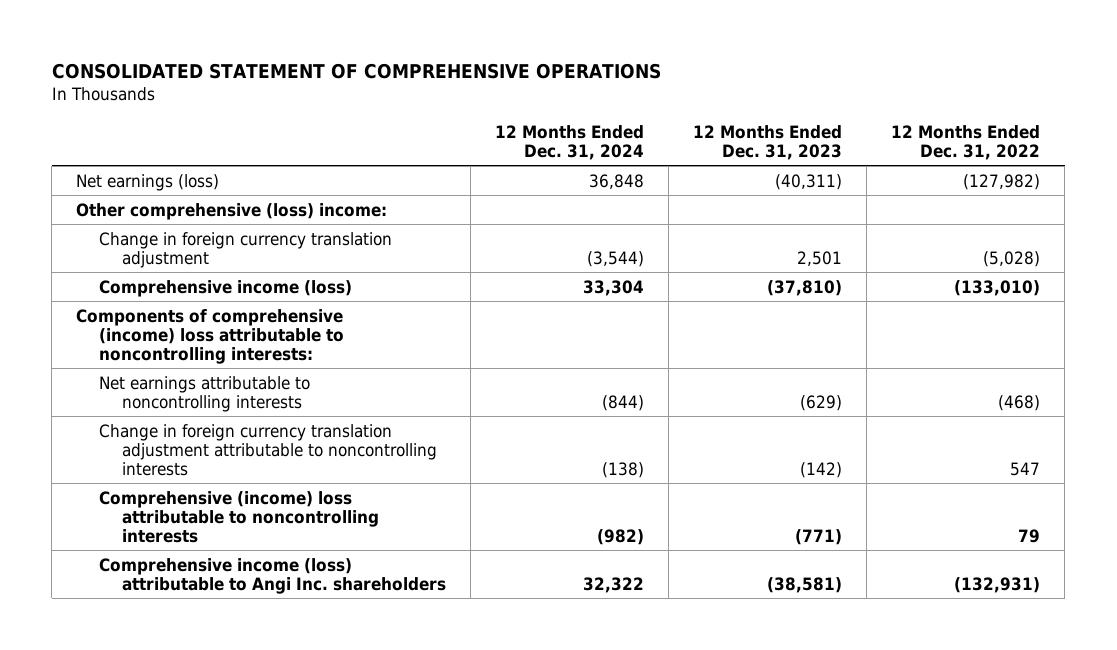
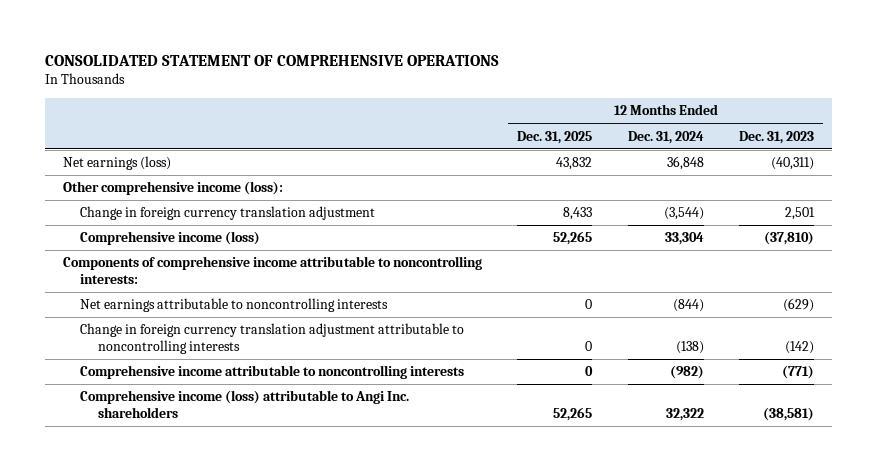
- | 12 Months Ended Dec. 31, 2024 | 12 Months Ended Dec. 31, 2023 | 12 Months Ended Dec. 31, 2022
+ | 12 Months Ended Dec. 31, 2025 | 12 Months Ended Dec. 31, 2024 | 12 Months Ended Dec. 31, 2023
- Other comprehensive (loss) income:
+ Other comprehensive income (loss):
- Components of comprehensive (income) loss attributable to noncontrolling interests:
+ Components of comprehensive income attributable to noncontrolling interests:
- Comprehensive (income) loss attributable to noncontrolling interests | (982) | (771) | 79
+ Comprehensive income attributable to noncontrolling interests | 0 | (982) | (771)

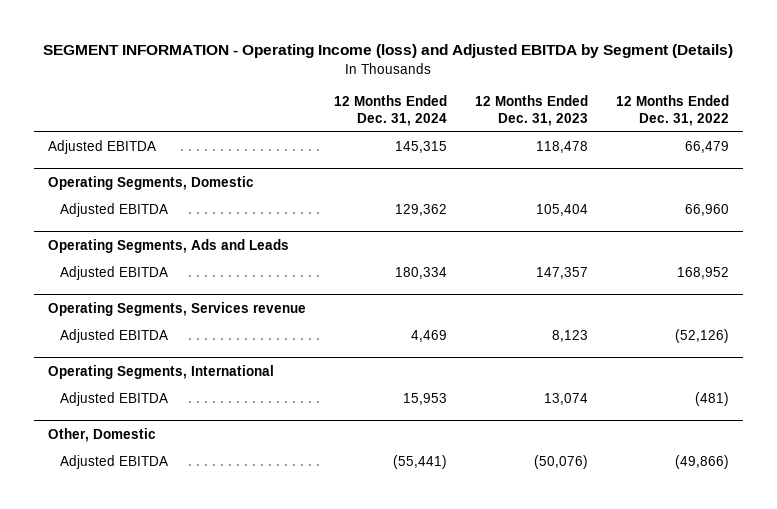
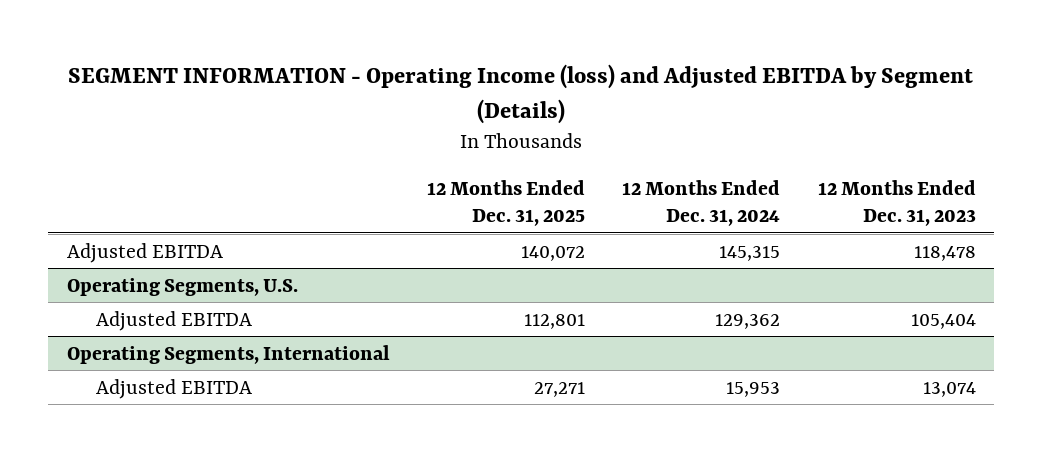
- | 12 Months Ended Dec. 31, 2024 | 12 Months Ended Dec. 31, 2023 | 12 Months Ended Dec. 31, 2022
+ | 12 Months Ended Dec. 31, 2025 | 12 Months Ended Dec. 31, 2024 | 12 Months Ended Dec. 31, 2023
- Operating Segments, Domestic
+ Operating Segments, U.S.
- Operating Segments, Ads and Leads
- Adjusted EBITDA | 180,334 | 147,357 | 168,952
- Operating Segments, Services revenue
- Adjusted EBITDA | 4,469 | 8,123 | (52,126)
- Other, Domestic
- Adjusted EBITDA | (55,441) | (50,076) | (49,866)

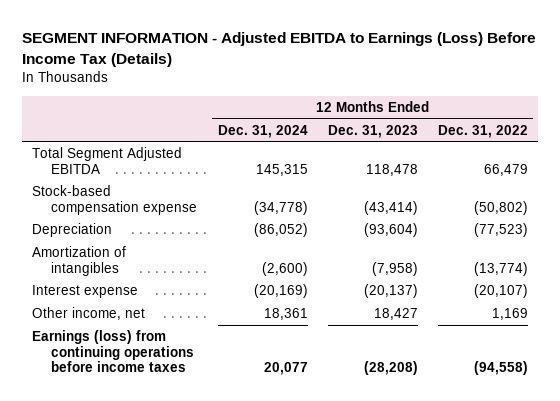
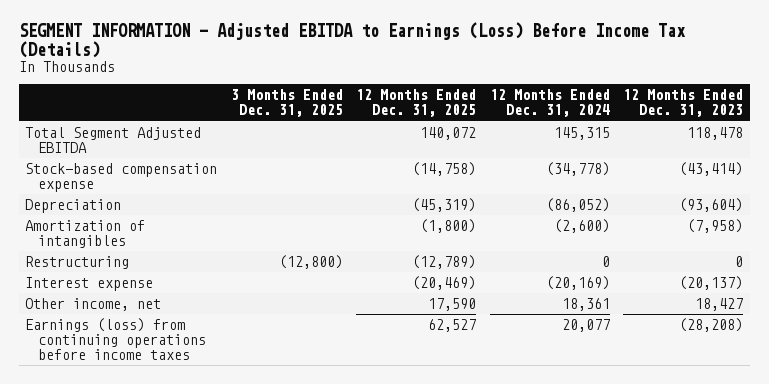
- | 12 Months Ended Dec. 31, 2024 | 12 Months Ended Dec. 31, 2023 | 12 Months Ended Dec. 31, 2022
+ | 3 Months Ended Dec. 31, 2025 | 12 Months Ended Dec. 31, 2025 | 12 Months Ended Dec. 31, 2024 | 12 Months Ended Dec. 31, 2023
+ Restructuring | (12,800) | (12,789) | 0 | 0

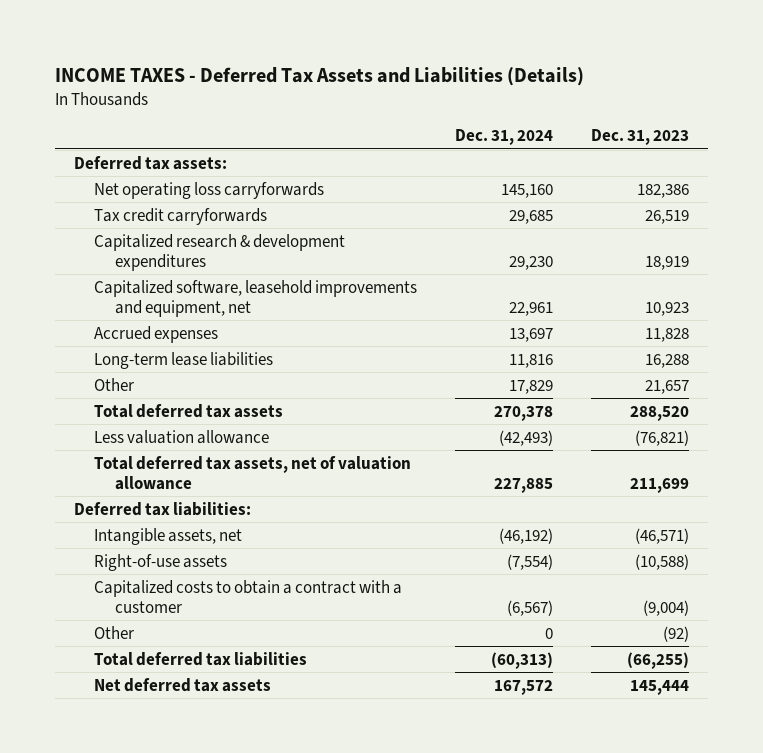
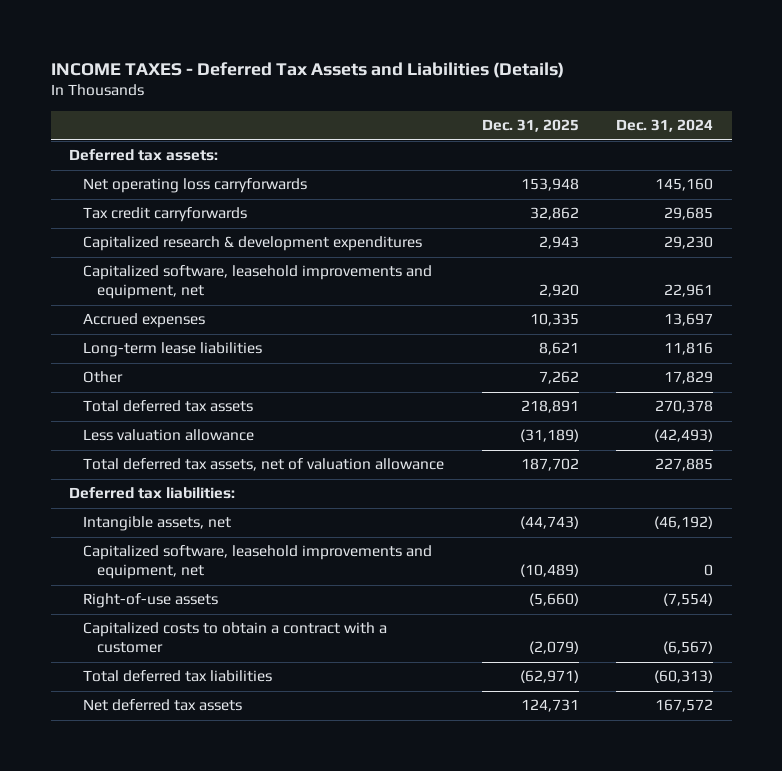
- | Dec. 31, 2024 | Dec. 31, 2023
+ | Dec. 31, 2025 | Dec. 31, 2024
+ Capitalized software, leasehold improvements and equipment, net | (10,489) | 0
- Other | 0 | (92)

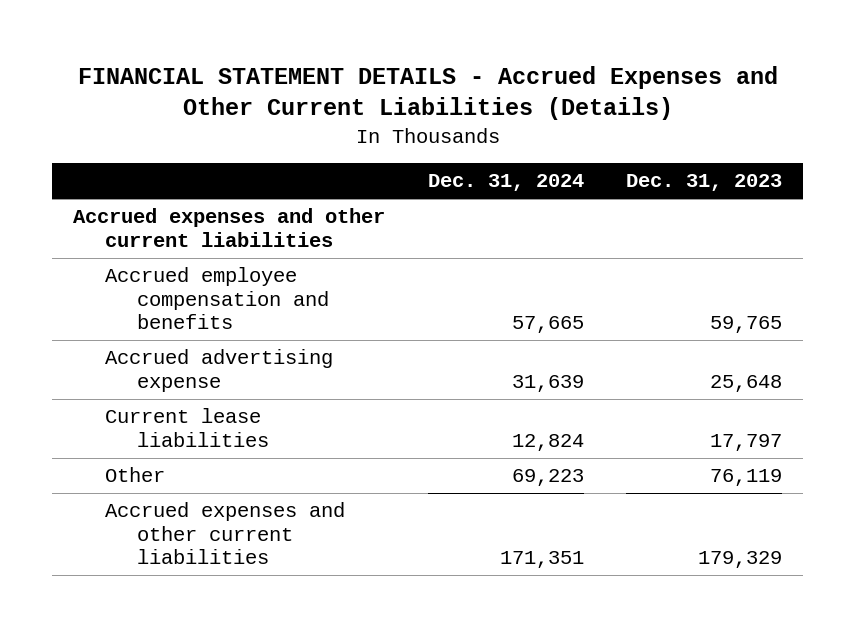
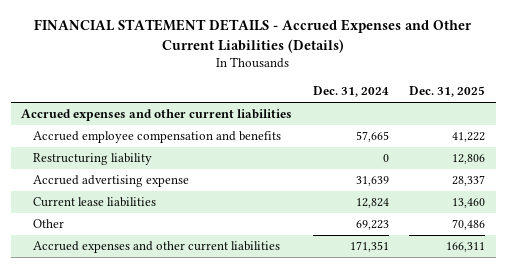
- | Dec. 31, 2024 | Dec. 31, 2023
+ | Dec. 31, 2024 | Dec. 31, 2025
+ Restructuring liability | 0 | 12,806

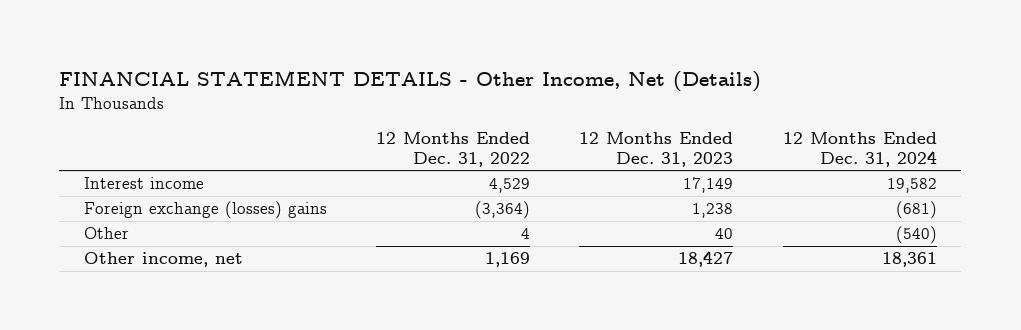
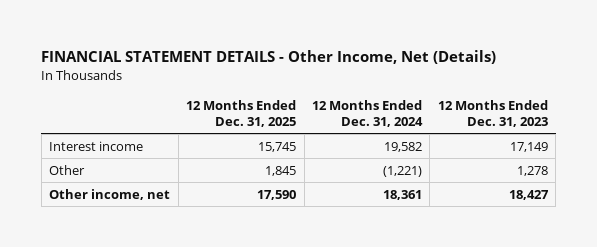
- | 12 Months Ended Dec. 31, 2022 | 12 Months Ended Dec. 31, 2023 | 12 Months Ended Dec. 31, 2024
+ | 12 Months Ended Dec. 31, 2025 | 12 Months Ended Dec. 31, 2024 | 12 Months Ended Dec. 31, 2023
- Foreign exchange (losses) gains | (3,364) | 1,238 | (681)
- Other | 4 | 40 | (540)
+ Other | 1,845 | (1,221) | 1,278

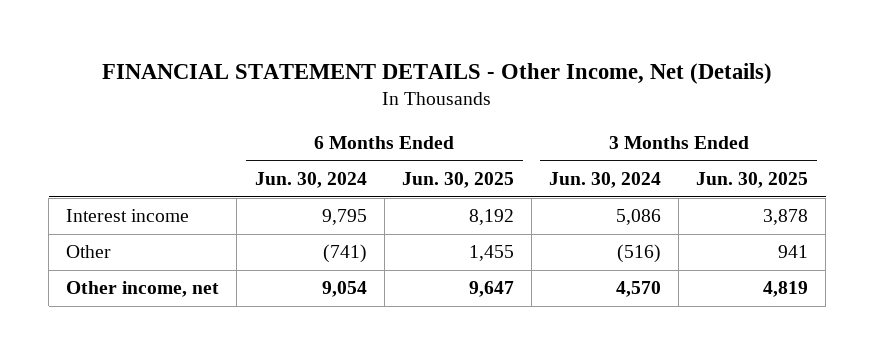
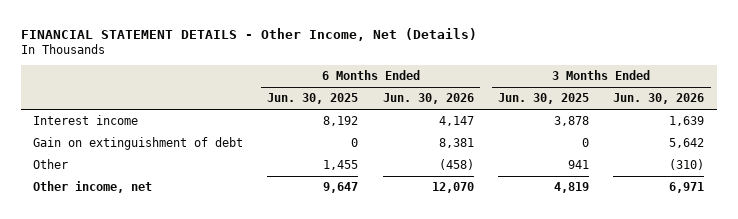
- | 6 Months Ended Jun. 30, 2024 | 6 Months Ended Jun. 30, 2025 | 3 Months Ended Jun. 30, 2024 | 3 Months Ended Jun. 30, 2025
+ | 6 Months Ended Jun. 30, 2025 | 6 Months Ended Jun. 30, 2026 | 3 Months Ended Jun. 30, 2025 | 3 Months Ended Jun. 30, 2026
+ Gain on extinguishment of debt | 0 | 8,381 | 0 | 5,642

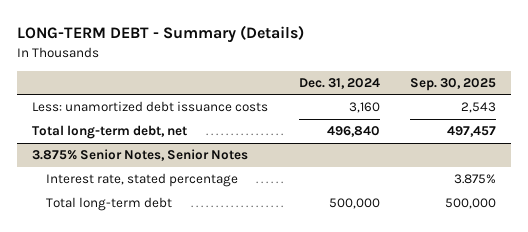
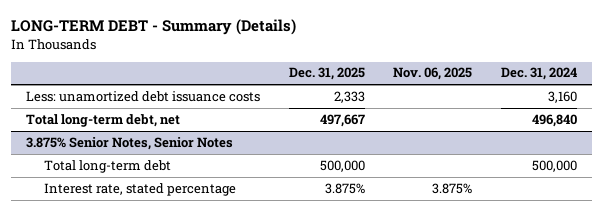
- | Dec. 31, 2024 | Sep. 30, 2025
+ | Dec. 31, 2025 | Nov. 06, 2025 | Dec. 31, 2024
@ 3.875% Senior Notes, Senior Notes
moved down: Interest rate, stated percentage | 3.875% | 3.875% |

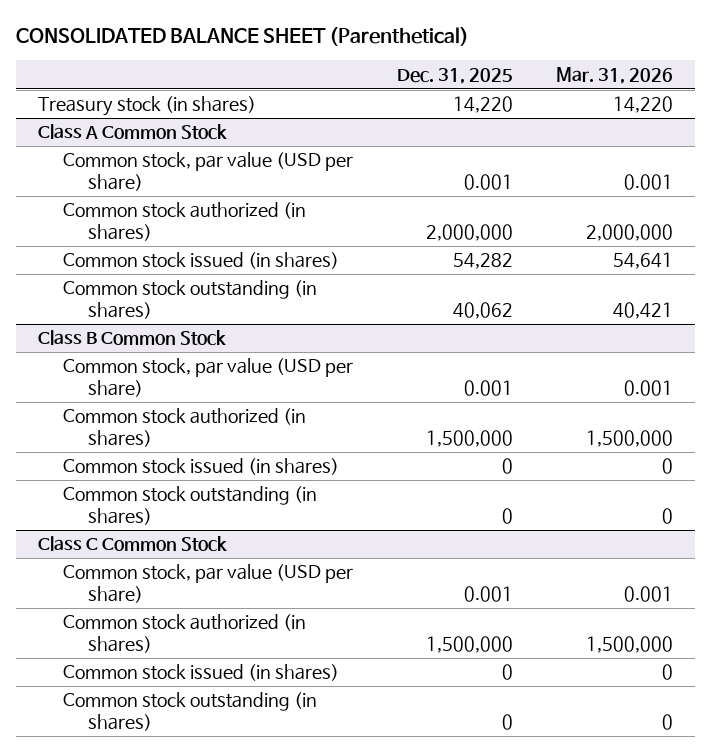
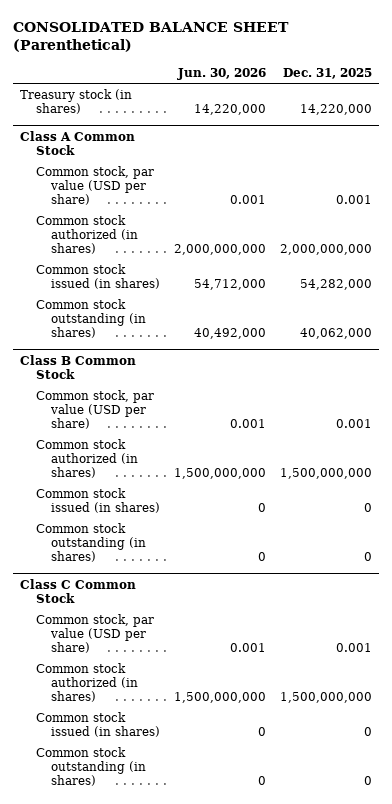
- | Dec. 31, 2025 | Mar. 31, 2026
+ | Jun. 30, 2026 | Dec. 31, 2025
- Treasury stock (in shares) | 14,220 | 14,220
+ Treasury stock (in shares) | 14,220,000 | 14,220,000
@ Class A Common Stock
- Common stock authorized (in shares) | 2,000,000 | 2,000,000
- Common stock issued (in shares) | 54,282 | 54,641
- Common stock outstanding (in shares) | 40,062 | 40,421
+ Common stock authorized (in shares) | 2,000,000,000 | 2,000,000,000
+ Common stock issued (in shares) | 54,712,000 | 54,282,000
+ Common stock outstanding (in shares) | 40,492,000 | 40,062,000
@ Class B Common Stock
- Common stock authorized (in shares) | 1,500,000 | 1,500,000
+ Common stock authorized (in shares) | 1,500,000,000 | 1,500,000,000
@ Class C Common Stock
- Common stock authorized (in shares) | 1,500,000 | 1,500,000
+ Common stock authorized (in shares) | 1,500,000,000 | 1,500,000,000

